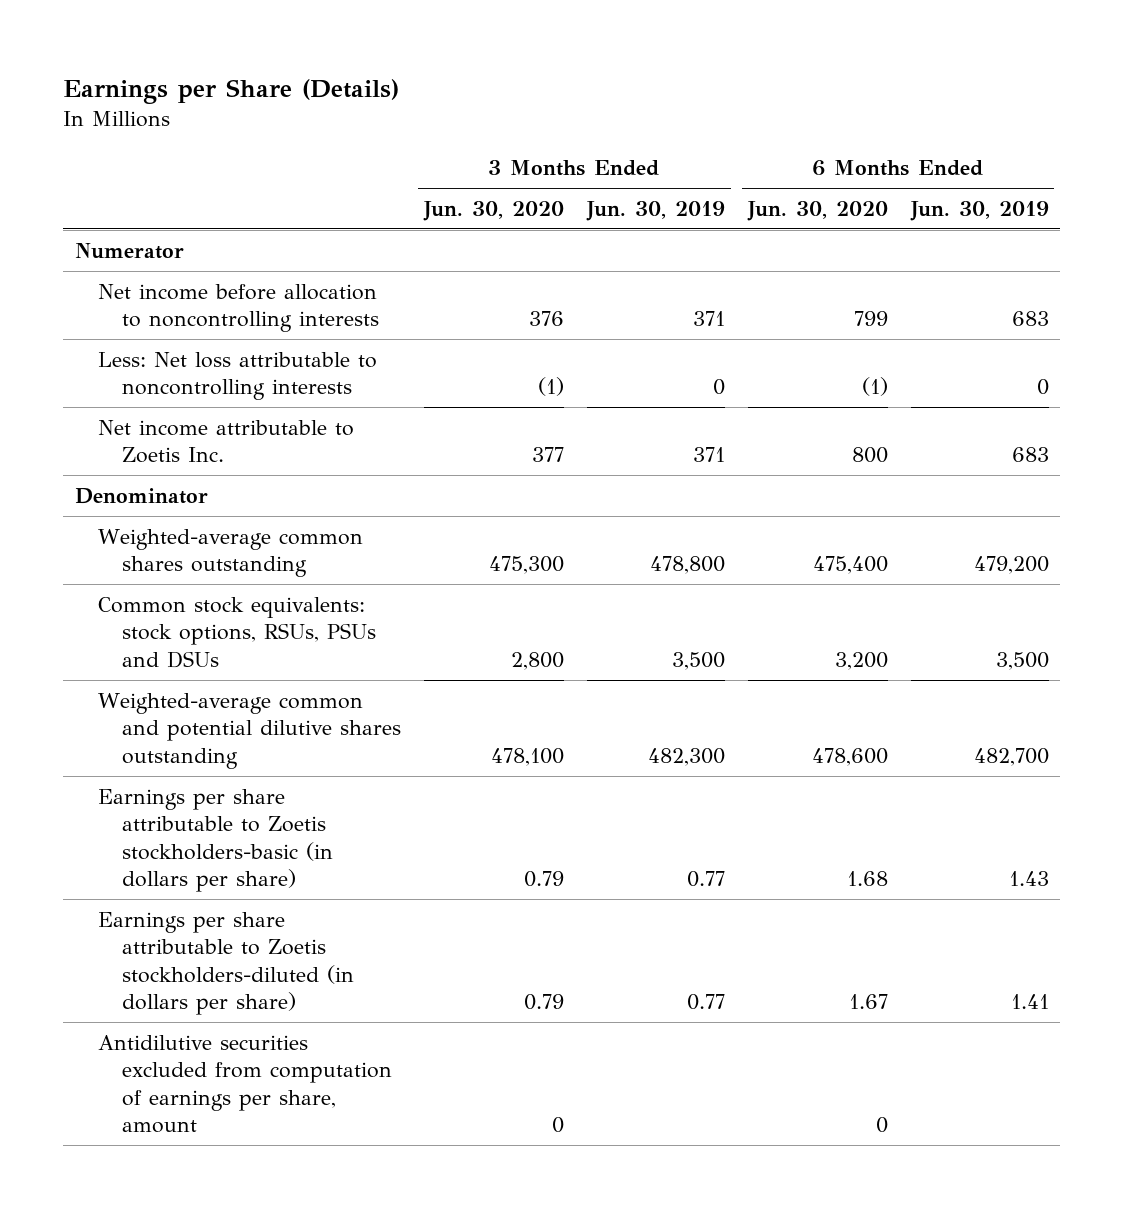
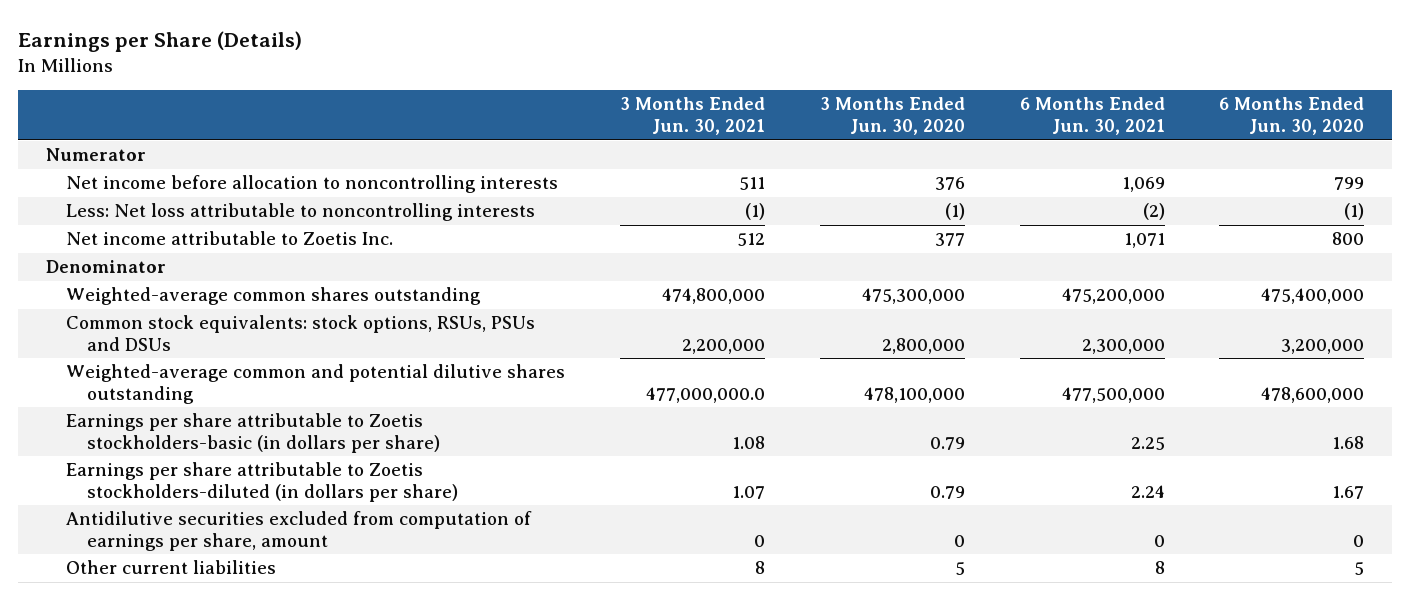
- | 3 Months Ended Jun. 30, 2020 | 3 Months Ended Jun. 30, 2019 | 6 Months Ended Jun. 30, 2020 | 6 Months Ended Jun. 30, 2019
+ | 3 Months Ended Jun. 30, 2021 | 3 Months Ended Jun. 30, 2020 | 6 Months Ended Jun. 30, 2021 | 6 Months Ended Jun. 30, 2020
- Weighted-average common shares outstanding | 475,300 | 478,800 | 475,400 | 479,200
- Common stock equivalents: stock options, RSUs, PSUs and DSUs | 2,800 | 3,500 | 3,200 | 3,500
- Weighted-average common and potential dilutive shares outstanding | 478,100 | 482,300 | 478,600 | 482,700
+ Weighted-average common shares outstanding | 474,800,000 | 475,300,000 | 475,200,000 | 475,400,000
+ Common stock equivalents: stock options, RSUs, PSUs and DSUs | 2,200,000 | 2,800,000 | 2,300,000 | 3,200,000
+ Weighted-average common and potential dilutive shares outstanding | 477,000,000.0 | 478,100,000 | 477,500,000 | 478,600,000
+ Other current liabilities | 8 | 5 | 8 | 5

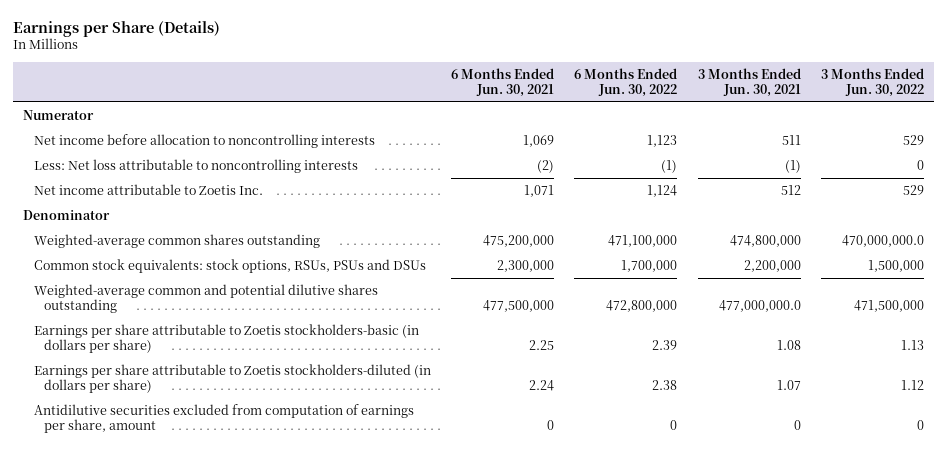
- | 3 Months Ended Jun. 30, 2021 | 3 Months Ended Jun. 30, 2020 | 6 Months Ended Jun. 30, 2021 | 6 Months Ended Jun. 30, 2020
+ | 6 Months Ended Jun. 30, 2021 | 6 Months Ended Jun. 30, 2022 | 3 Months Ended Jun. 30, 2021 | 3 Months Ended Jun. 30, 2022
- Other current liabilities | 8 | 5 | 8 | 5

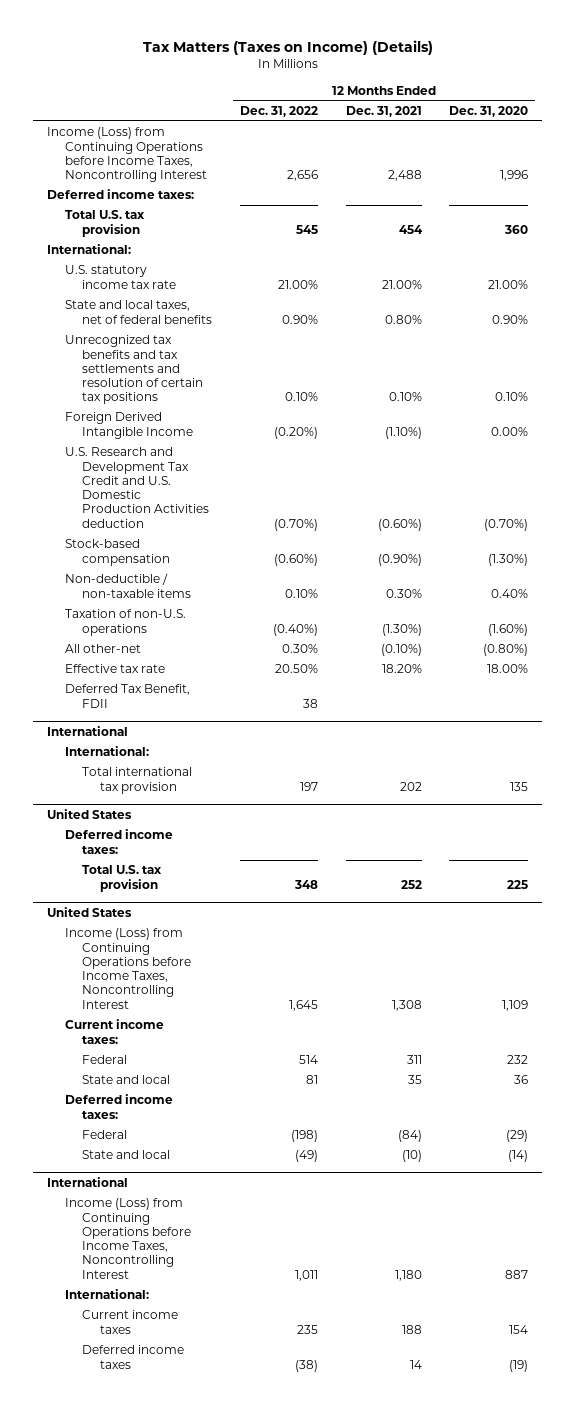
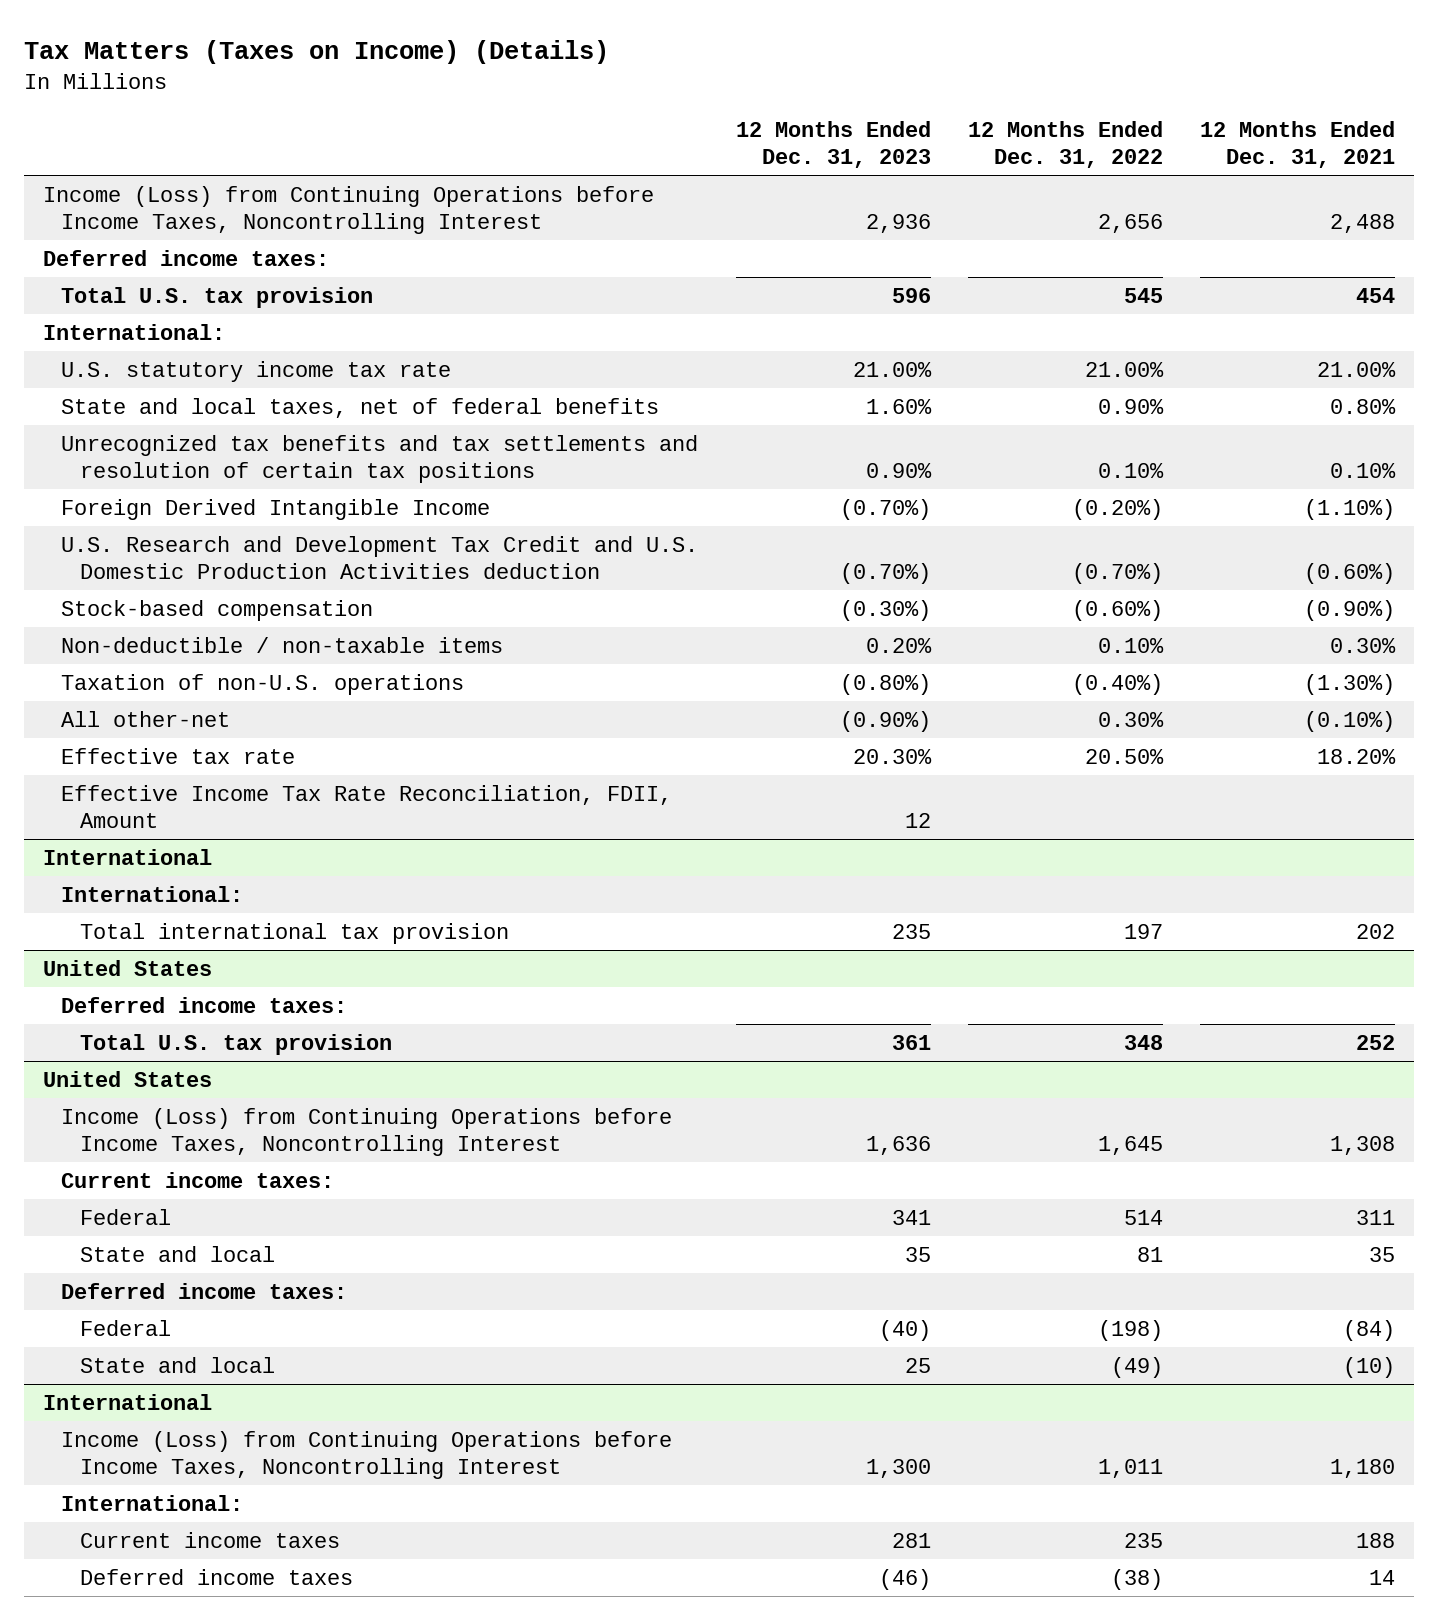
- | 12 Months Ended Dec. 31, 2022 | 12 Months Ended Dec. 31, 2021 | 12 Months Ended Dec. 31, 2020
+ | 12 Months Ended Dec. 31, 2023 | 12 Months Ended Dec. 31, 2022 | 12 Months Ended Dec. 31, 2021
- Deferred Tax Benefit, FDII | 38 | |
+ Effective Income Tax Rate Reconciliation, FDII, Amount | 12 | |

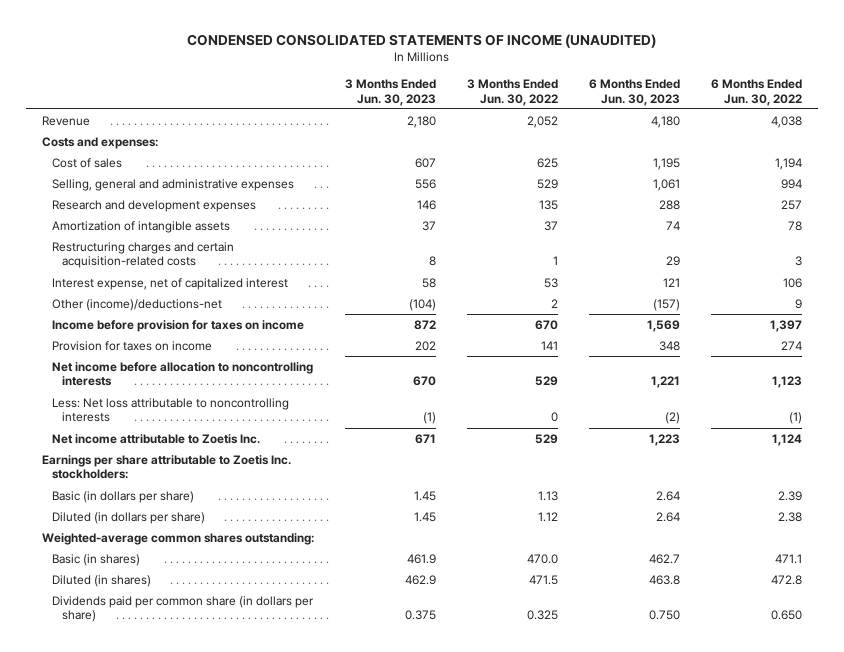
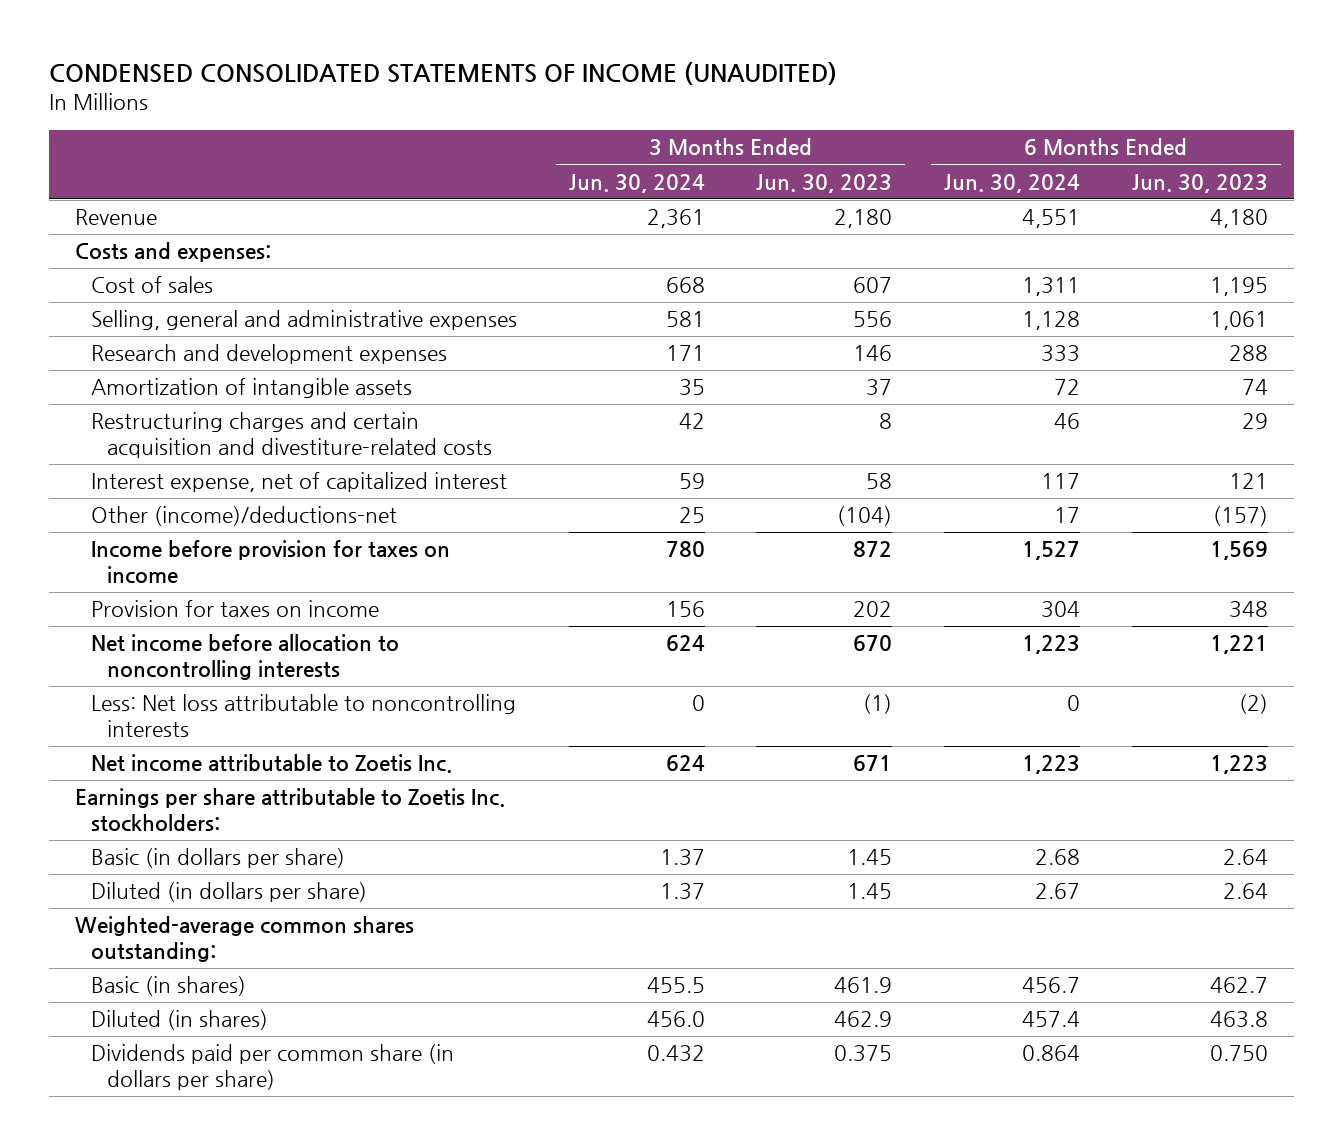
- | 3 Months Ended Jun. 30, 2023 | 3 Months Ended Jun. 30, 2022 | 6 Months Ended Jun. 30, 2023 | 6 Months Ended Jun. 30, 2022
+ | 3 Months Ended Jun. 30, 2024 | 3 Months Ended Jun. 30, 2023 | 6 Months Ended Jun. 30, 2024 | 6 Months Ended Jun. 30, 2023
- Restructuring charges and certain acquisition-related costs | 8 | 1 | 29 | 3
+ Restructuring charges and certain acquisition and divestiture-related costs | 42 | 8 | 46 | 29

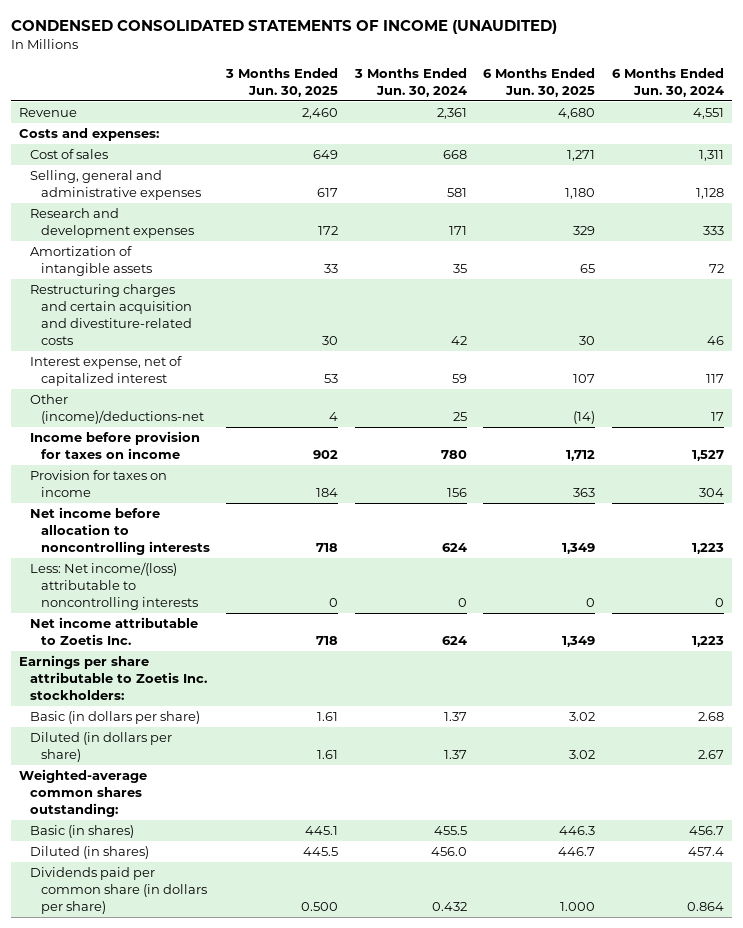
- | 3 Months Ended Jun. 30, 2024 | 3 Months Ended Jun. 30, 2023 | 6 Months Ended Jun. 30, 2024 | 6 Months Ended Jun. 30, 2023
+ | 3 Months Ended Jun. 30, 2025 | 3 Months Ended Jun. 30, 2024 | 6 Months Ended Jun. 30, 2025 | 6 Months Ended Jun. 30, 2024
- Less: Net loss attributable to noncontrolling interests | 0 | (1) | 0 | (2)
+ Less: Net income/(loss) attributable to noncontrolling interests | 0 | 0 | 0 | 0

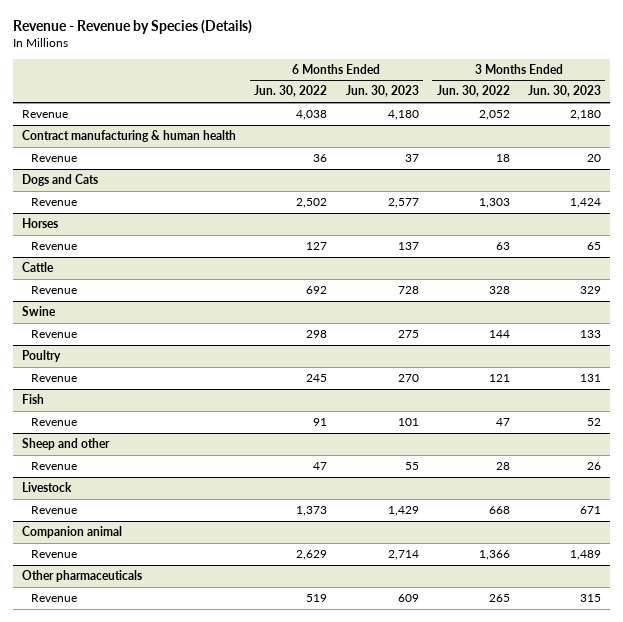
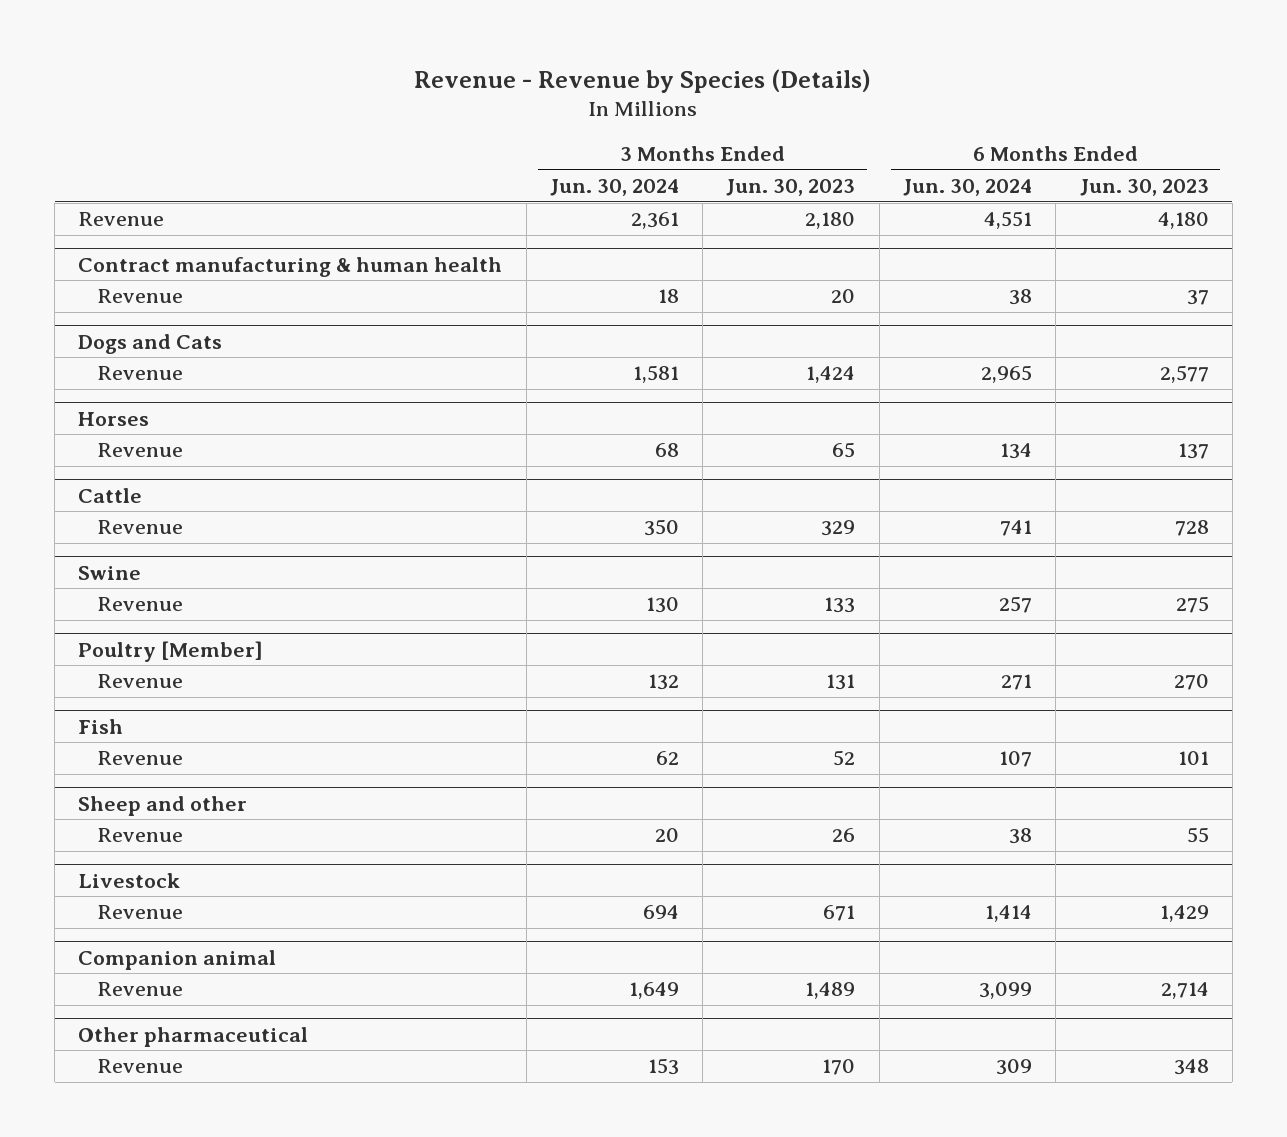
- | 6 Months Ended Jun. 30, 2022 | 6 Months Ended Jun. 30, 2023 | 3 Months Ended Jun. 30, 2022 | 3 Months Ended Jun. 30, 2023
+ | 3 Months Ended Jun. 30, 2024 | 3 Months Ended Jun. 30, 2023 | 6 Months Ended Jun. 30, 2024 | 6 Months Ended Jun. 30, 2023
- Poultry
+ Poultry [Member]
- Other pharmaceuticals
- Revenue | 519 | 609 | 265 | 315
+ Other pharmaceutical
+ Revenue | 153 | 170 | 309 | 348

